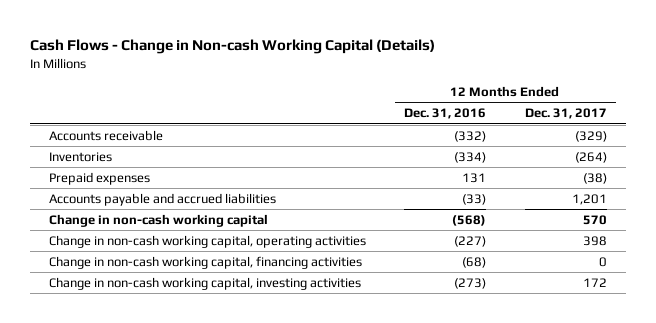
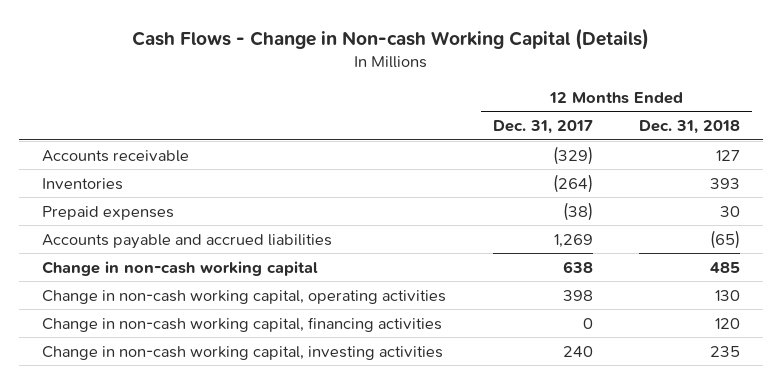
- | 12 Months Ended Dec. 31, 2016 | 12 Months Ended Dec. 31, 2017
+ | 12 Months Ended Dec. 31, 2017 | 12 Months Ended Dec. 31, 2018
- Accounts payable and accrued liabilities | (33) | 1,201
- Change in non-cash working capital | (568) | 570
+ Accounts payable and accrued liabilities | 1,269 | (65)
+ Change in non-cash working capital | 638 | 485
- Change in non-cash working capital, investing activities | (273) | 172
+ Change in non-cash working capital, investing activities | 240 | 235

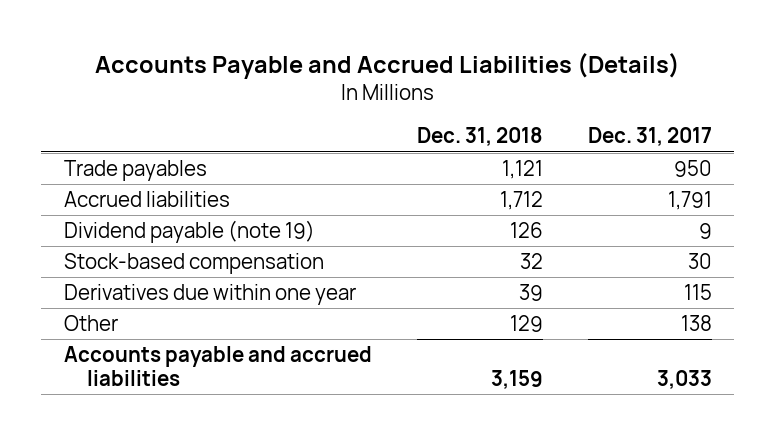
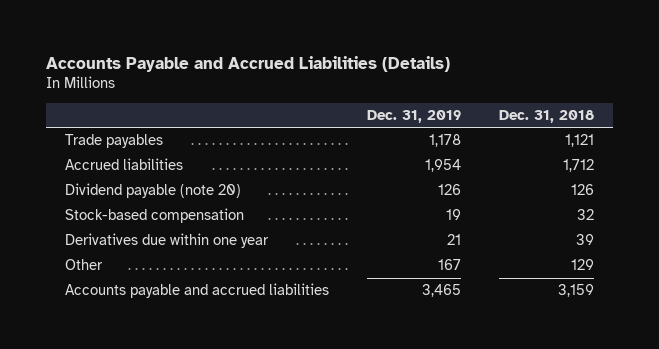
- | Dec. 31, 2018 | Dec. 31, 2017
+ | Dec. 31, 2019 | Dec. 31, 2018
- Dividend payable (note 19) | 126 | 9
+ Dividend payable (note 20) | 126 | 126

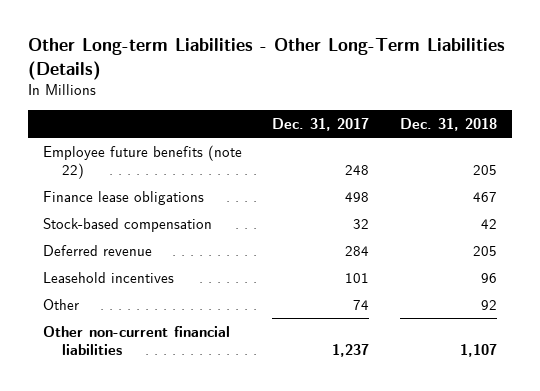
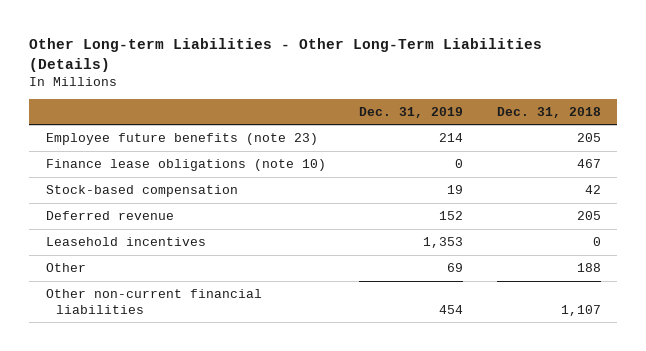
- | Dec. 31, 2017 | Dec. 31, 2018
+ | Dec. 31, 2019 | Dec. 31, 2018
- Employee future benefits (note 22) | 248 | 205
- Finance lease obligations | 498 | 467
+ Employee future benefits (note 23) | 214 | 205
+ Finance lease obligations (note 10) | 0 | 467
- Leasehold incentives | 101 | 96
- Other | 74 | 92
+ Leasehold incentives | 1,353 | 0
+ Other | 69 | 188

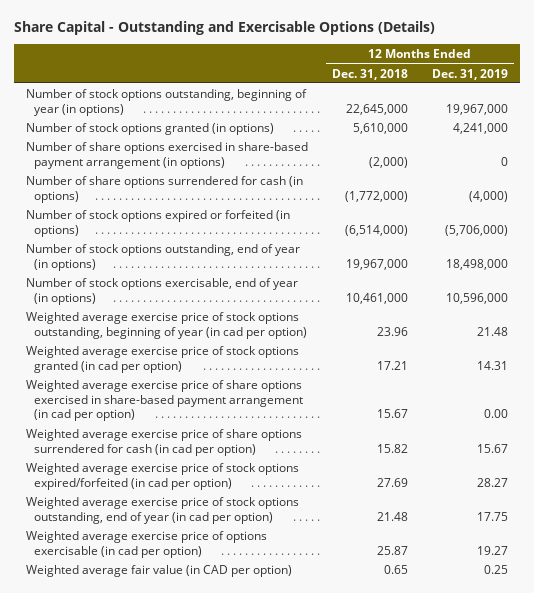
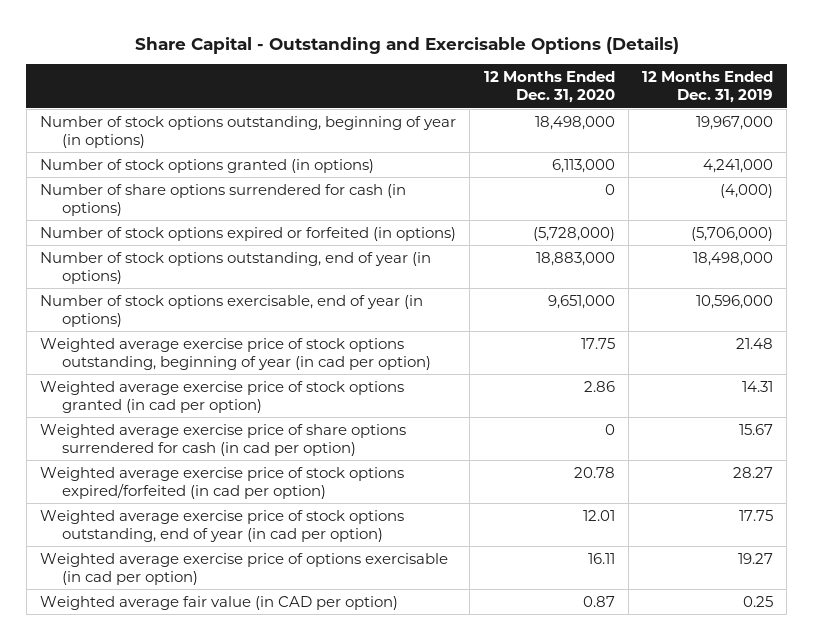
- | 12 Months Ended Dec. 31, 2018 | 12 Months Ended Dec. 31, 2019
+ | 12 Months Ended Dec. 31, 2020 | 12 Months Ended Dec. 31, 2019
- Number of share options exercised in share-based payment arrangement (in options) | (2,000) | 0
- Weighted average exercise price of share options exercised in share-based payment arrangement (in cad per option) | 15.67 | 0.00

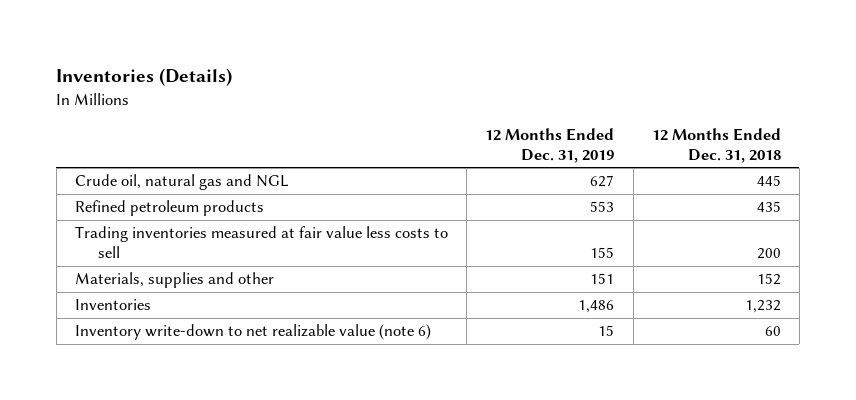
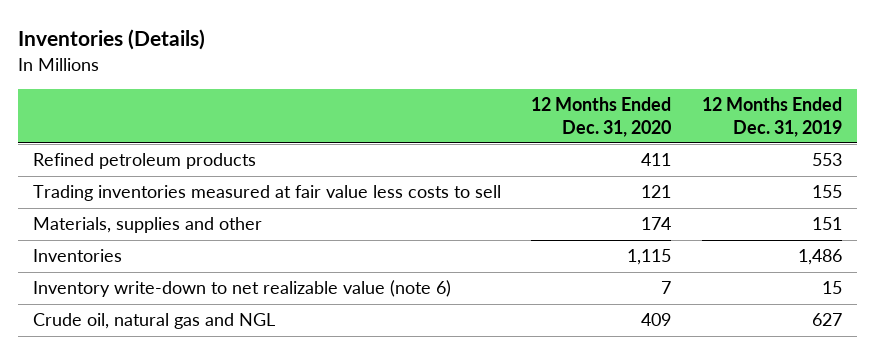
- | 12 Months Ended Dec. 31, 2019 | 12 Months Ended Dec. 31, 2018
+ | 12 Months Ended Dec. 31, 2020 | 12 Months Ended Dec. 31, 2019
moved down: Crude oil, natural gas and NGL | 409 | 627

